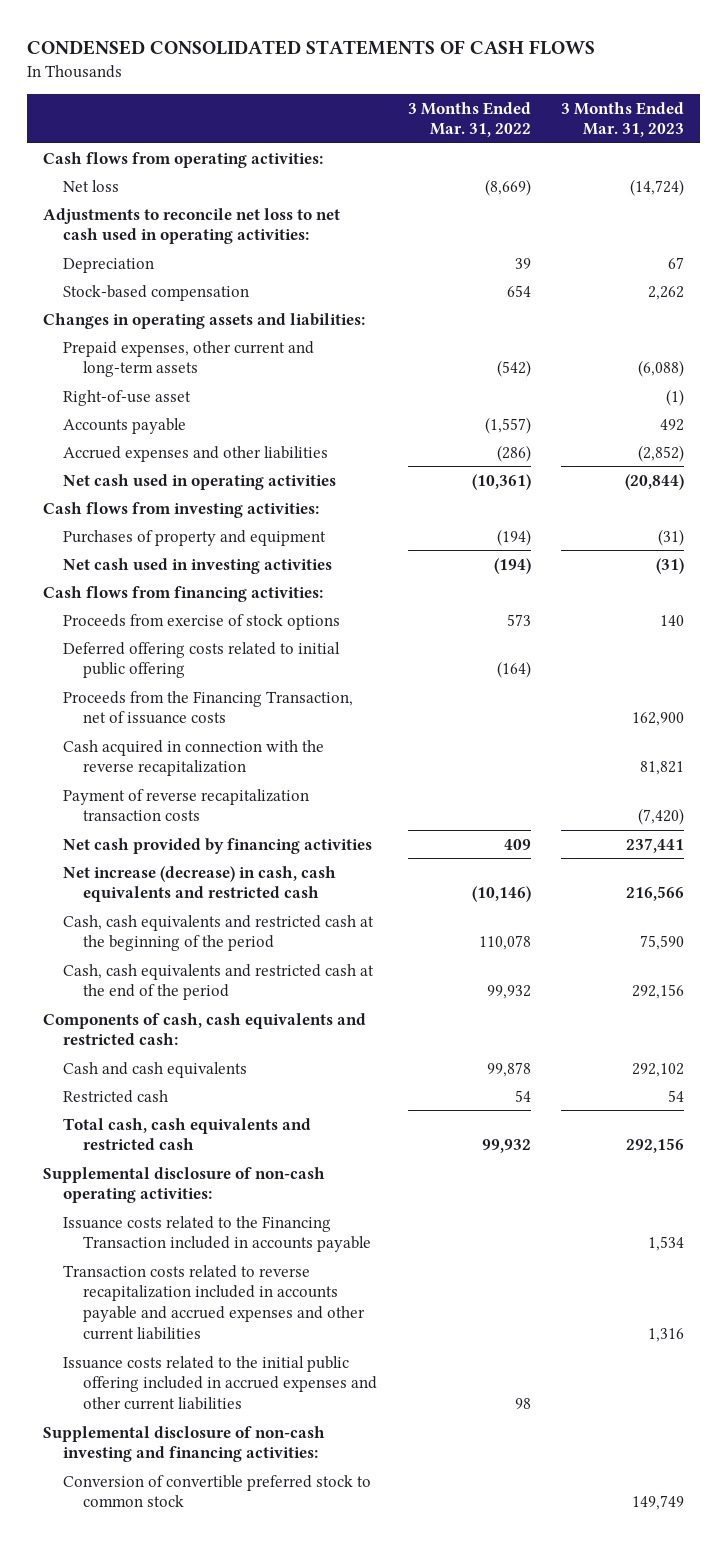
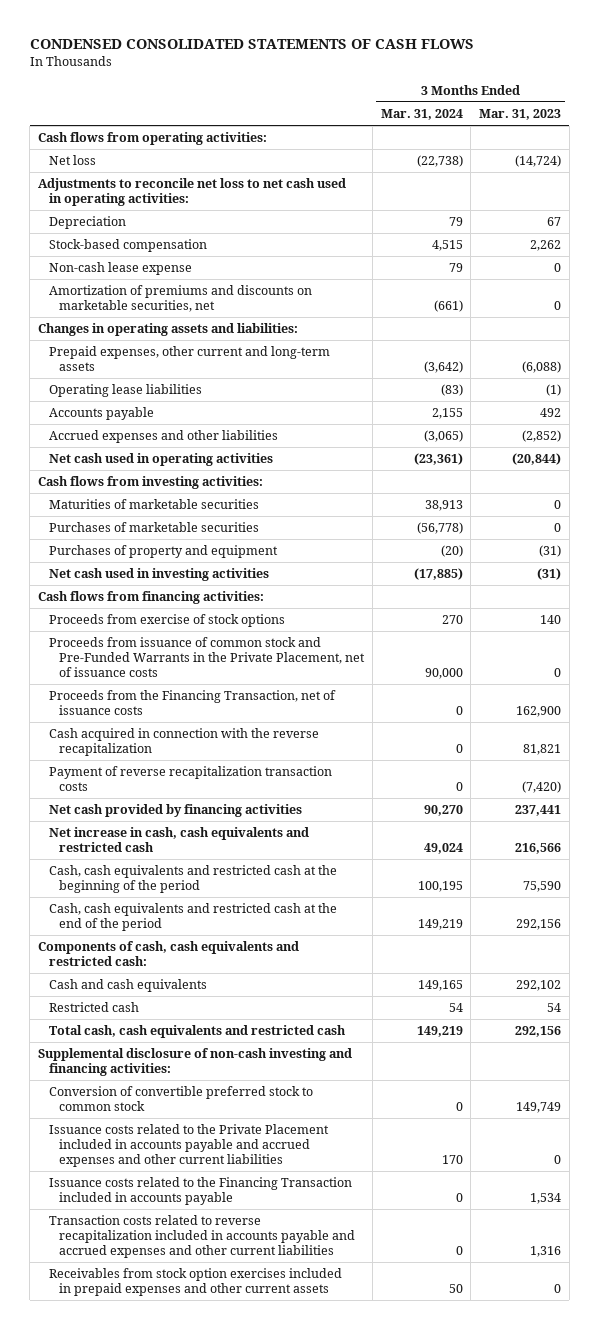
- | 3 Months Ended Mar. 31, 2022 | 3 Months Ended Mar. 31, 2023
+ | 3 Months Ended Mar. 31, 2024 | 3 Months Ended Mar. 31, 2023
+ Non-cash lease expense | 79 | 0
+ Amortization of premiums and discounts on marketable securities, net | (661) | 0
- Right-of-use asset | | (1)
+ Operating lease liabilities | (83) | (1)
+ Maturities of marketable securities | 38,913 | 0
+ Purchases of marketable securities | (56,778) | 0
- Deferred offering costs related to initial public offering | (164) |
+ Proceeds from issuance of common stock and Pre-Funded Warrants in the Private Placement, net of issuance costs | 90,000 | 0
- Net increase (decrease) in cash, cash equivalents and restricted cash | (10,146) | 216,566
+ Net increase in cash, cash equivalents and restricted cash | 49,024 | 216,566
- Supplemental disclosure of non-cash operating activities:
- Issuance costs related to the initial public offering included in accrued expenses and other current liabilities | 98 |
+ Issuance costs related to the Private Placement included in accounts payable and accrued expenses and other current liabilities | 170 | 0
moved down: Issuance costs related to the Financing Transaction included in accounts payable | 0 | 1,534
moved down: Transaction costs related to reverse recapitalization included in accounts payable and accrued expenses and other current liabilities | 0 | 1,316
+ Receivables from stock option exercises included in prepaid expenses and other current assets | 50 | 0

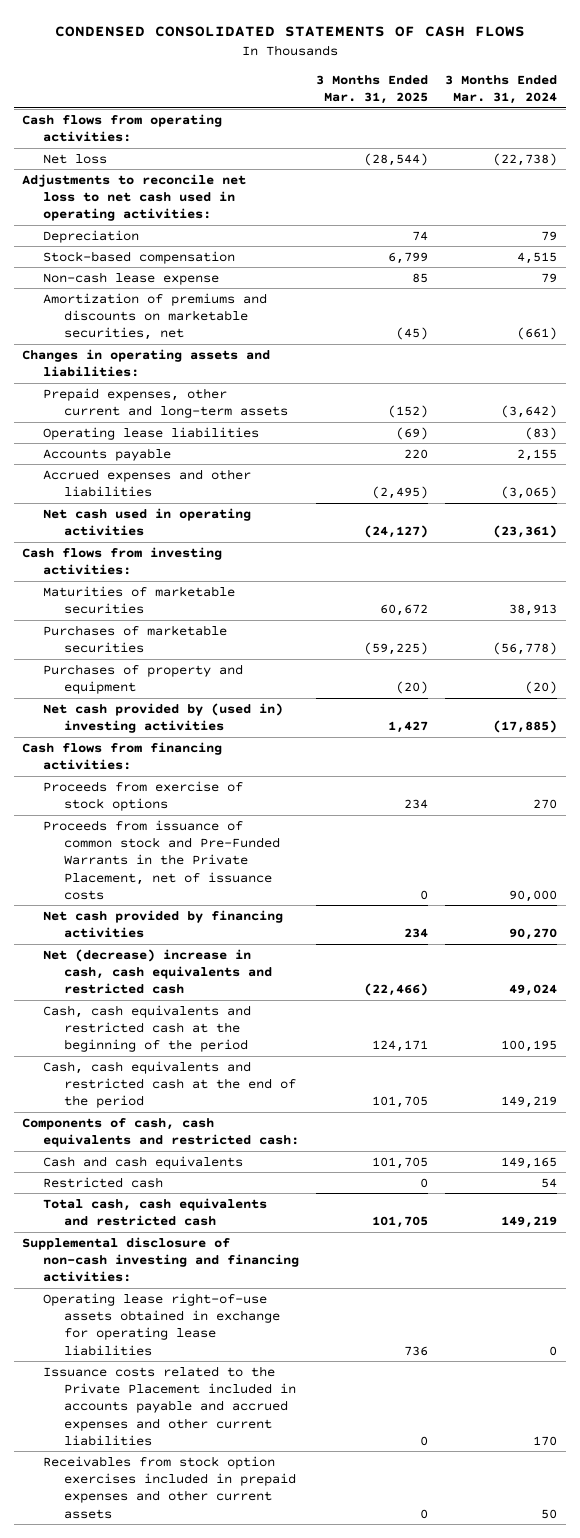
- | 3 Months Ended Mar. 31, 2024 | 3 Months Ended Mar. 31, 2023
+ | 3 Months Ended Mar. 31, 2025 | 3 Months Ended Mar. 31, 2024
- Net cash used in investing activities | (17,885) | (31)
+ Net cash provided by (used in) investing activities | 1,427 | (17,885)
- Proceeds from the Financing Transaction, net of issuance costs | 0 | 162,900
- Cash acquired in connection with the reverse recapitalization | 0 | 81,821
- Payment of reverse recapitalization transaction costs | 0 | (7,420)
- Net increase in cash, cash equivalents and restricted cash | 49,024 | 216,566
+ Net (decrease) increase in cash, cash equivalents and restricted cash | (22,466) | 49,024
- Conversion of convertible preferred stock to common stock | 0 | 149,749
+ Operating lease right-of-use assets obtained in exchange for operating lease liabilities | 736 | 0
- Issuance costs related to the Financing Transaction included in accounts payable | 0 | 1,534
- Transaction costs related to reverse recapitalization included in accounts payable and accrued expenses and other current liabilities | 0 | 1,316

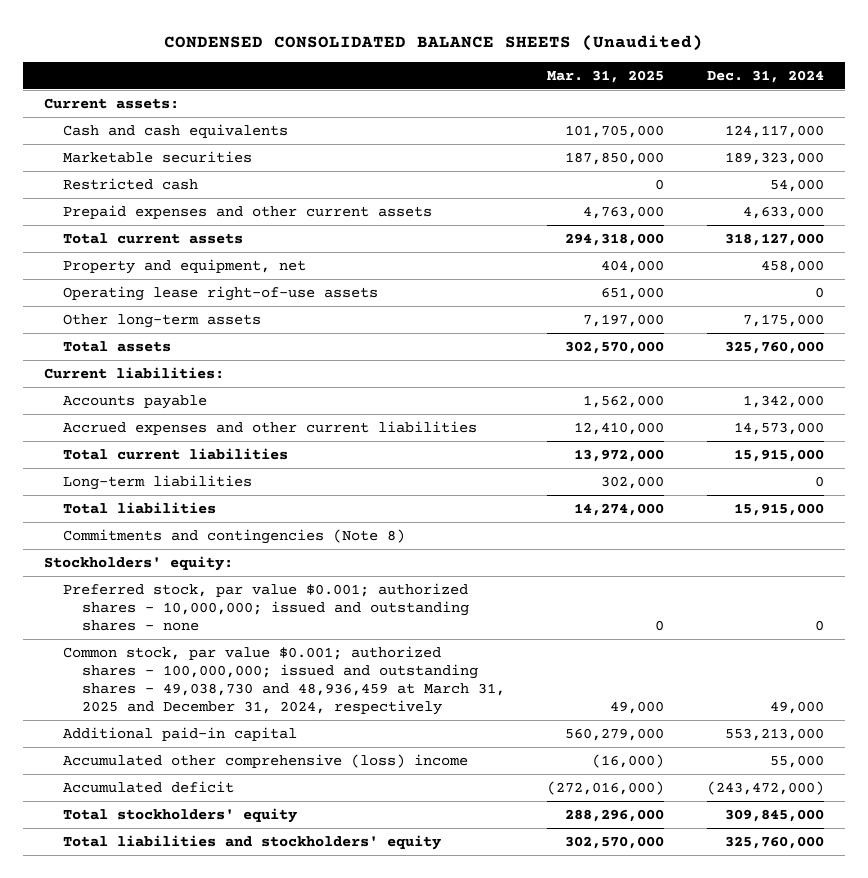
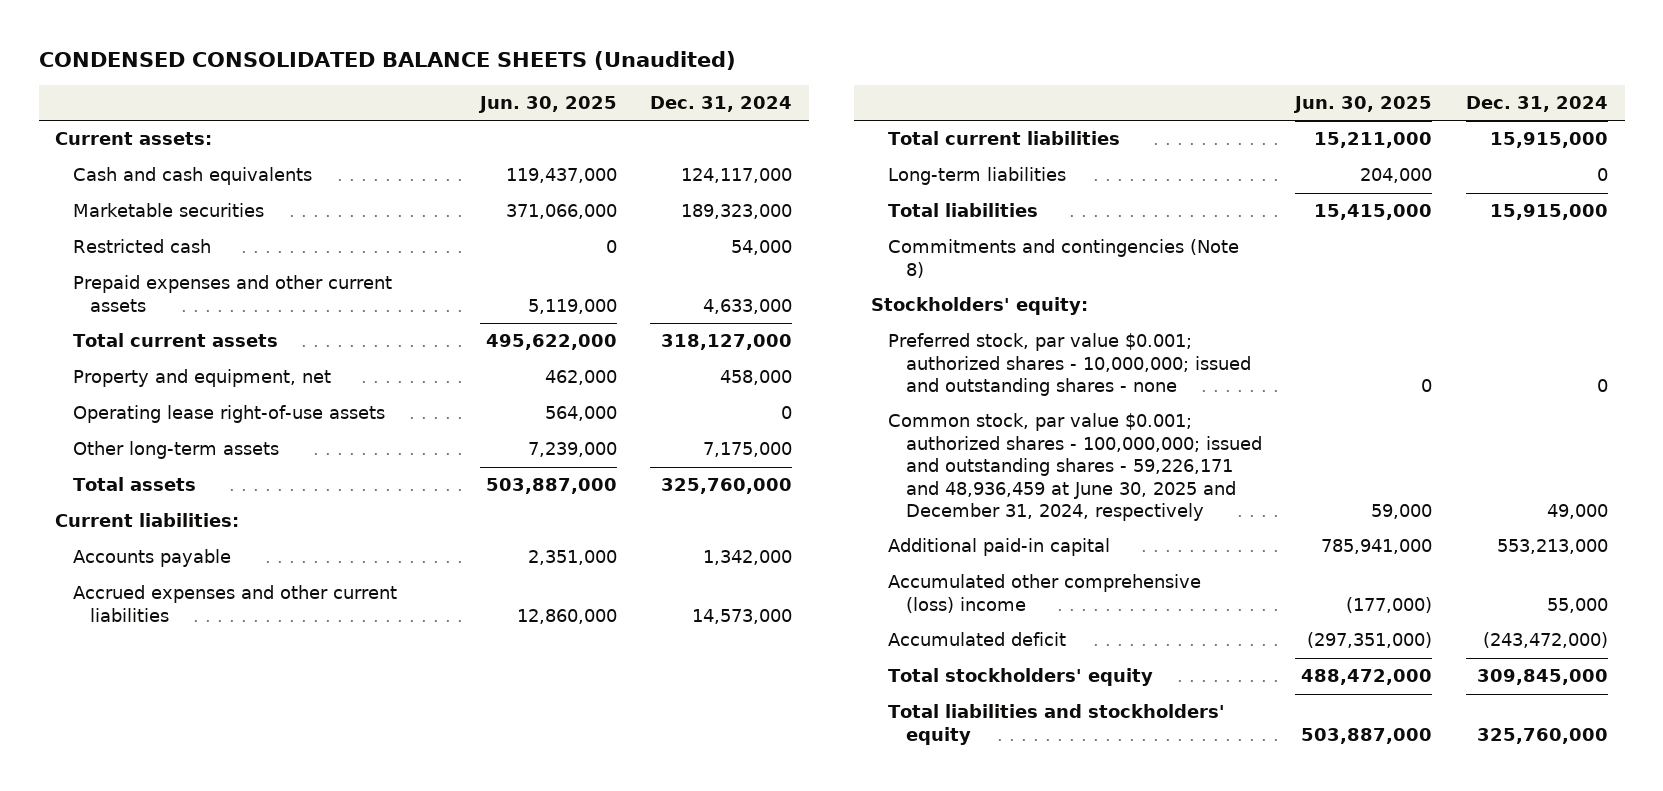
- | Mar. 31, 2025 | Dec. 31, 2024
+ | Jun. 30, 2025 | Dec. 31, 2024
- Common stock, par value $0.001; authorized shares - 100,000,000; issued and outstanding shares - 49,038,730 and 48,936,459 at March 31, 2025 and December 31, 2024, respectively | 49,000 | 49,000
+ Common stock, par value $0.001; authorized shares - 100,000,000; issued and outstanding shares - 59,226,171 and 48,936,459 at June 30, 2025 and December 31, 2024, respectively | 59,000 | 49,000

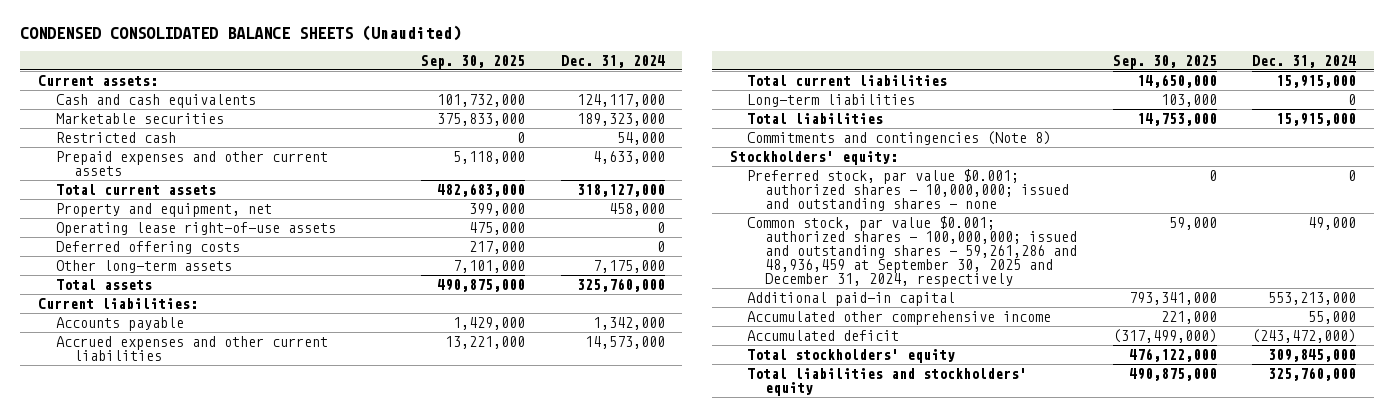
- | Jun. 30, 2025 | Dec. 31, 2024
+ | Sep. 30, 2025 | Dec. 31, 2024
+ Deferred offering costs | 217,000 | 0
- Common stock, par value $0.001; authorized shares - 100,000,000; issued and outstanding shares - 59,226,171 and 48,936,459 at June 30, 2025 and December 31, 2024, respectively | 59,000 | 49,000
+ Common stock, par value $0.001; authorized shares - 100,000,000; issued and outstanding shares - 59,261,286 and 48,936,459 at September 30, 2025 and December 31, 2024, respectively | 59,000 | 49,000
- Accumulated other comprehensive (loss) income | (177,000) | 55,000
+ Accumulated other comprehensive income | 221,000 | 55,000

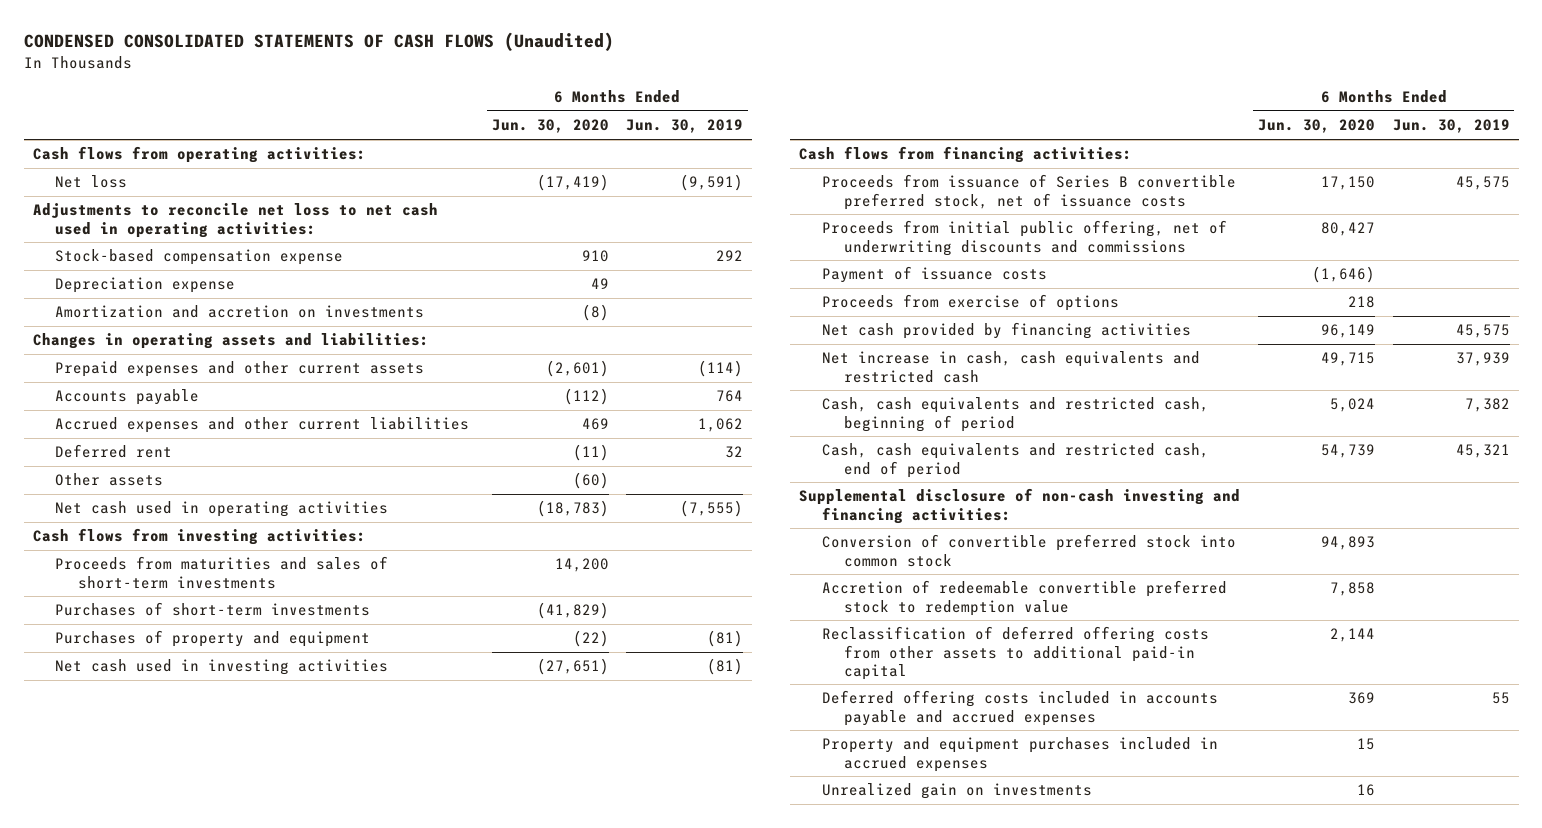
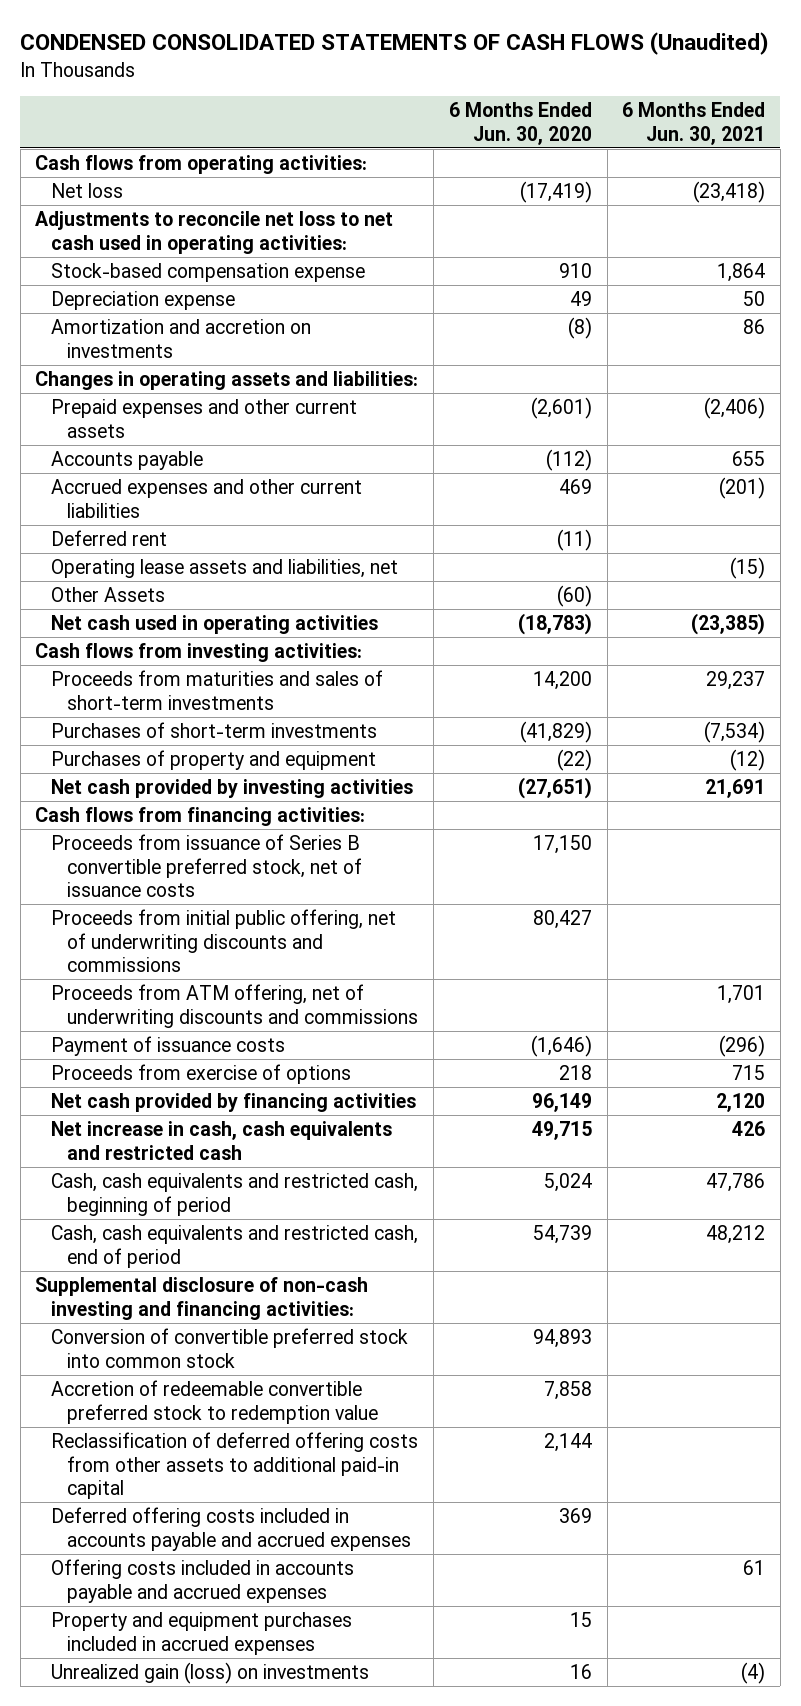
- | 6 Months Ended Jun. 30, 2020 | 6 Months Ended Jun. 30, 2019
+ | 6 Months Ended Jun. 30, 2020 | 6 Months Ended Jun. 30, 2021
- Other assets | (60) |
+ Operating lease assets and liabilities, net | | (15)
+ Other Assets | (60) |
- Net cash used in investing activities | (27,651) | (81)
+ Net cash provided by investing activities | (27,651) | 21,691
+ Proceeds from ATM offering, net of underwriting discounts and commissions | | 1,701
+ Offering costs included in accounts payable and accrued expenses | | 61
- Unrealized gain on investments | 16 |
+ Unrealized gain (loss) on investments | 16 | (4)

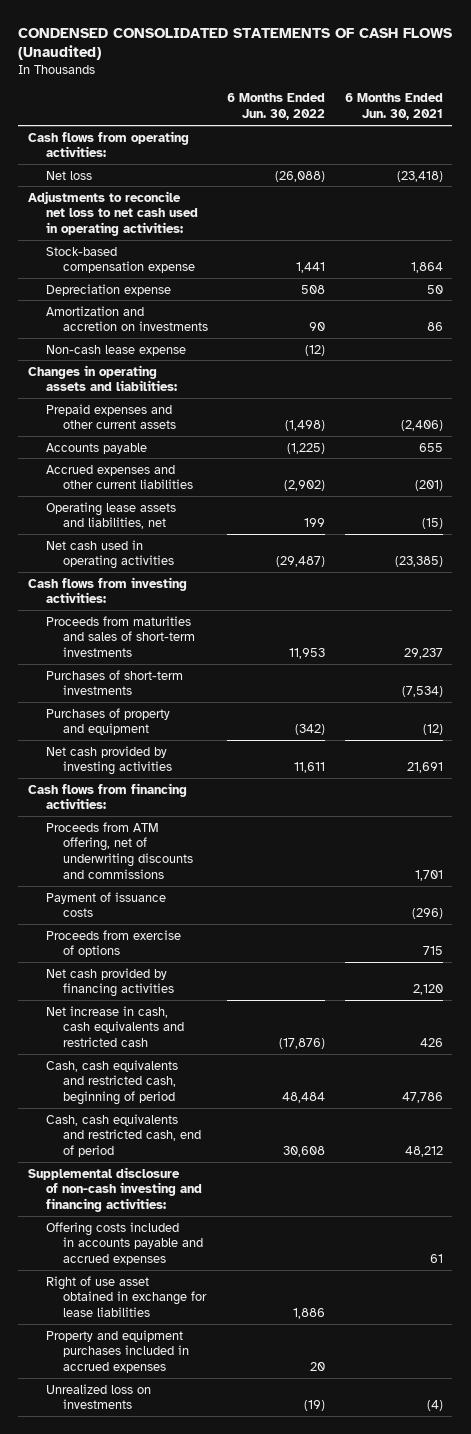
- | 6 Months Ended Jun. 30, 2020 | 6 Months Ended Jun. 30, 2021
+ | 6 Months Ended Jun. 30, 2022 | 6 Months Ended Jun. 30, 2021
+ Non-cash lease expense | (12) |
- Deferred rent | (11) |
- Other Assets | (60) |
- Proceeds from issuance of Series B convertible preferred stock, net of issuance costs | 17,150 |
- Proceeds from initial public offering, net of underwriting discounts and commissions | 80,427 |
- Conversion of convertible preferred stock into common stock | 94,893 |
- Accretion of redeemable convertible preferred stock to redemption value | 7,858 |
- Reclassification of deferred offering costs from other assets to additional paid-in capital | 2,144 |
- Deferred offering costs included in accounts payable and accrued expenses | 369 |
+ Right of use asset obtained in exchange for lease liabilities | 1,886 |
- Unrealized gain (loss) on investments | 16 | (4)
+ Unrealized loss on investments | (19) | (4)

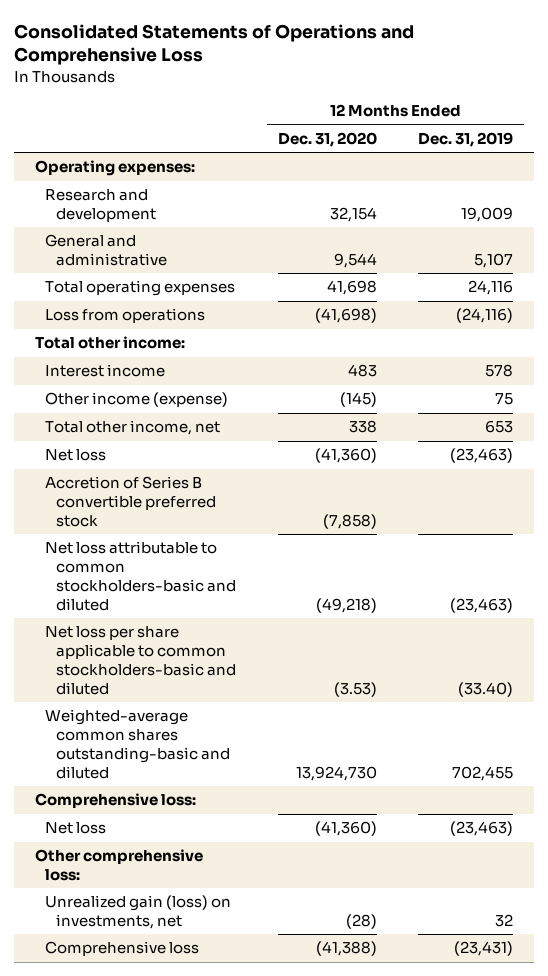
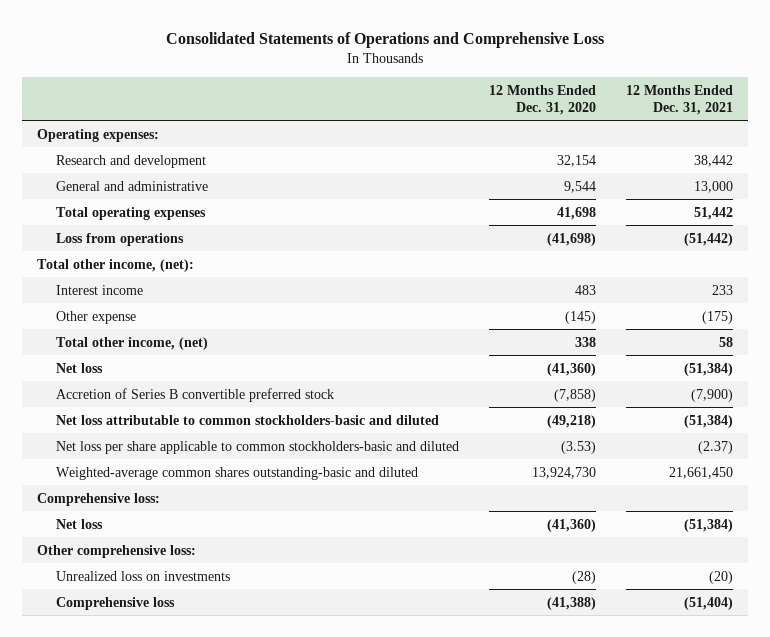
- | 12 Months Ended Dec. 31, 2020 | 12 Months Ended Dec. 31, 2019
+ | 12 Months Ended Dec. 31, 2020 | 12 Months Ended Dec. 31, 2021
- Total other income:
+ Total other income, (net):
- Other income (expense) | (145) | 75
- Total other income, net | 338 | 653
+ Other expense | (145) | (175)
+ Total other income, (net) | 338 | 58
- Unrealized gain (loss) on investments, net | (28) | 32
+ Unrealized loss on investments | (28) | (20)

